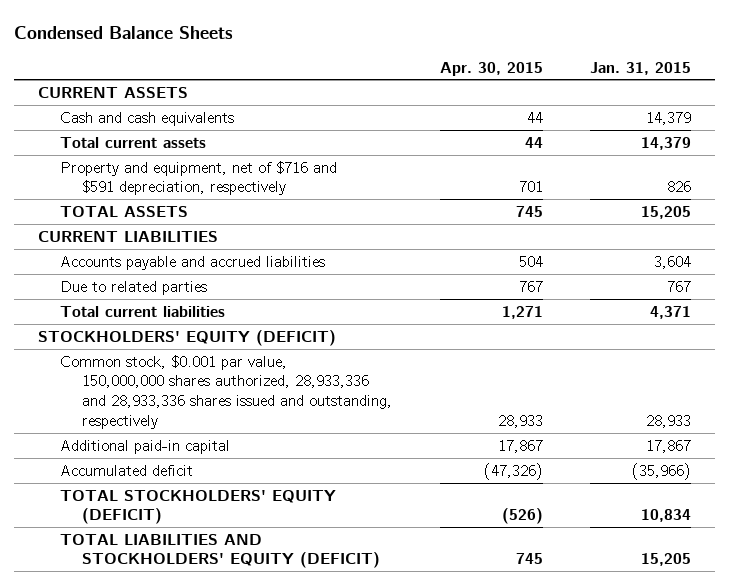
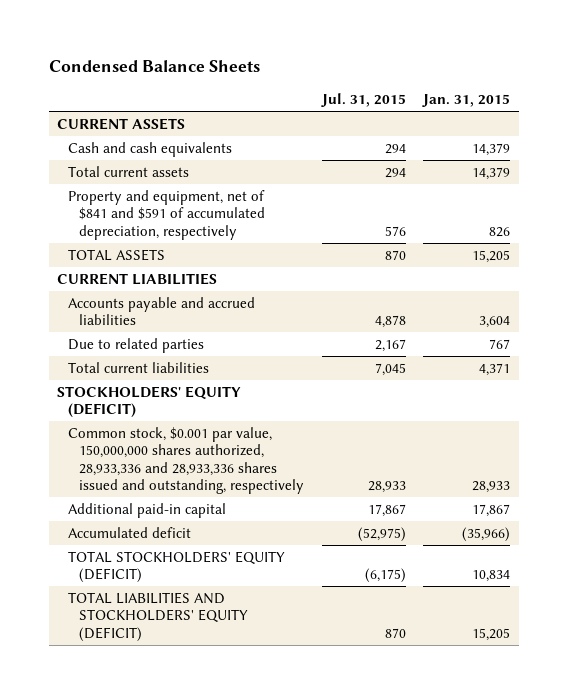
- | Apr. 30, 2015 | Jan. 31, 2015
+ | Jul. 31, 2015 | Jan. 31, 2015
- Property and equipment, net of $716 and $591 depreciation, respectively | 701 | 826
+ Property and equipment, net of $841 and $591 of accumulated depreciation, respectively | 576 | 826

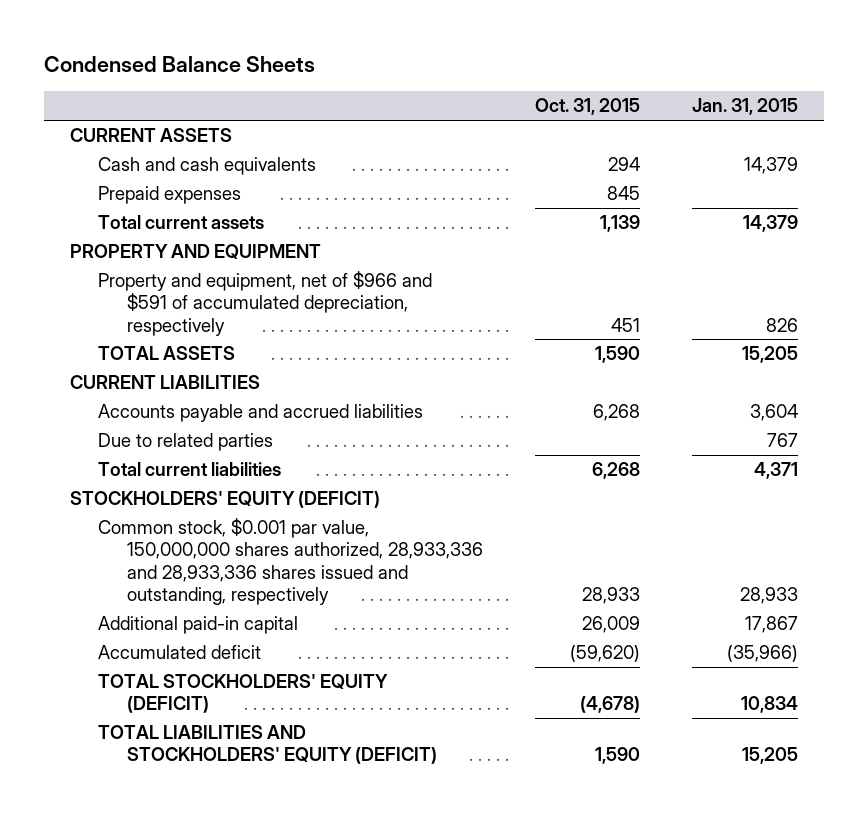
- | Jul. 31, 2015 | Jan. 31, 2015
+ | Oct. 31, 2015 | Jan. 31, 2015
+ Prepaid expenses | 845 |
- Property and equipment, net of $841 and $591 of accumulated depreciation, respectively | 576 | 826
+ PROPERTY AND EQUIPMENT
+ Property and equipment, net of $966 and $591 of accumulated depreciation, respectively | 451 | 826

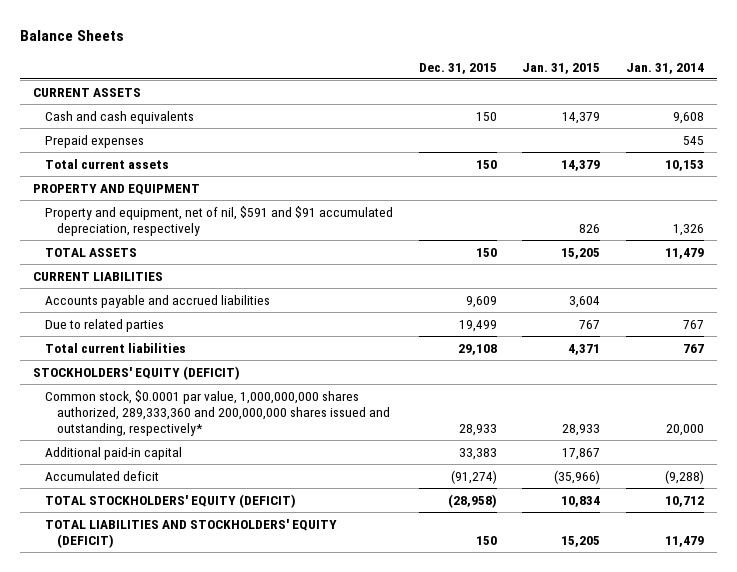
- Condensed Balance Sheets
+ Balance Sheets
- | Oct. 31, 2015 | Jan. 31, 2015
+ | Dec. 31, 2015 | Jan. 31, 2015 | Jan. 31, 2014
- Property and equipment, net of $966 and $591 of accumulated depreciation, respectively | 451 | 826
+ Property and equipment, net of nil, $591 and $91 accumulated depreciation, respectively | | 826 | 1,326
- Common stock, $0.001 par value, 150,000,000 shares authorized, 28,933,336 and 28,933,336 shares issued and outstanding, respectively | 28,933 | 28,933
+ Common stock, $0.0001 par value, 1,000,000,000 shares authorized, 289,333,360 and 200,000,000 shares issued and outstanding, respectively* | 28,933 | 28,933 | 20,000

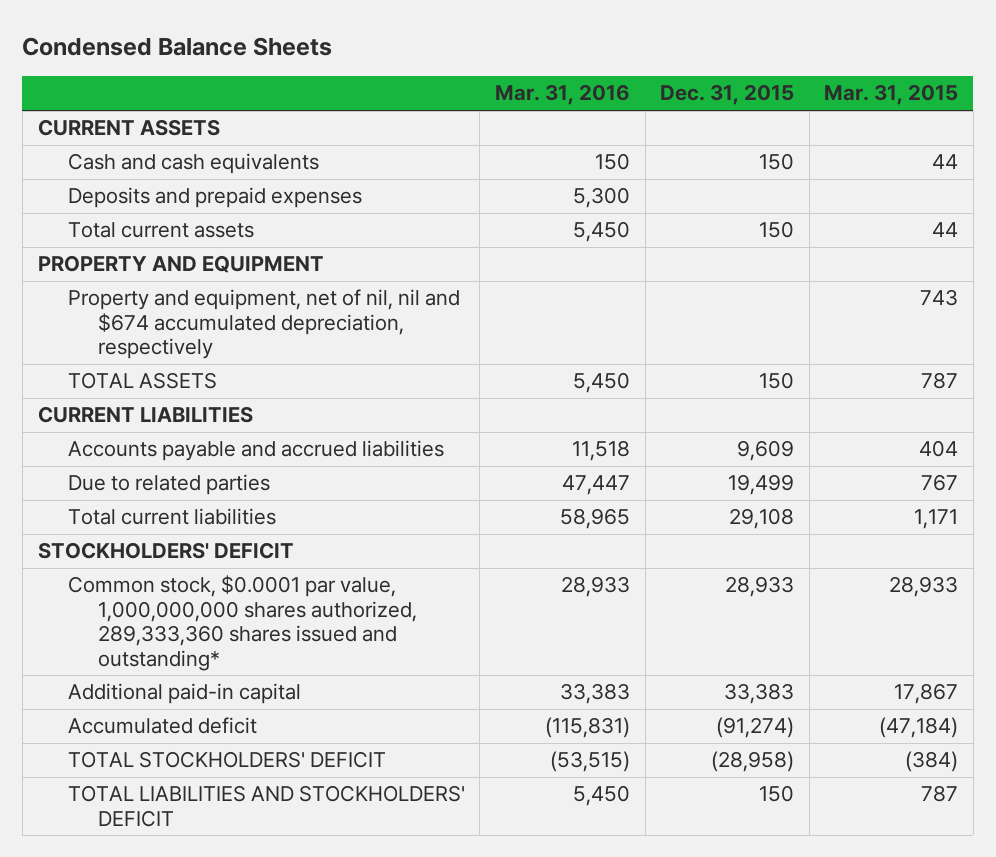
- Balance Sheets
+ Condensed Balance Sheets
- | Dec. 31, 2015 | Jan. 31, 2015 | Jan. 31, 2014
+ | Mar. 31, 2016 | Dec. 31, 2015 | Mar. 31, 2015
- Prepaid expenses | | | 545
+ Deposits and prepaid expenses | 5,300 | |
- Property and equipment, net of nil, $591 and $91 accumulated depreciation, respectively | | 826 | 1,326
+ Property and equipment, net of nil, nil and $674 accumulated depreciation, respectively | | | 743
- STOCKHOLDERS' EQUITY (DEFICIT)
- Common stock, $0.0001 par value, 1,000,000,000 shares authorized, 289,333,360 and 200,000,000 shares issued and outstanding, respectively* | 28,933 | 28,933 | 20,000
+ STOCKHOLDERS' DEFICIT
+ Common stock, $0.0001 par value, 1,000,000,000 shares authorized, 289,333,360 shares issued and outstanding* | 28,933 | 28,933 | 28,933
- TOTAL STOCKHOLDERS' EQUITY (DEFICIT) | (28,958) | 10,834 | 10,712
- TOTAL LIABILITIES AND STOCKHOLDERS' EQUITY (DEFICIT) | 150 | 15,205 | 11,479
+ TOTAL STOCKHOLDERS' DEFICIT | (53,515) | (28,958) | (384)
+ TOTAL LIABILITIES AND STOCKHOLDERS' DEFICIT | 5,450 | 150 | 787

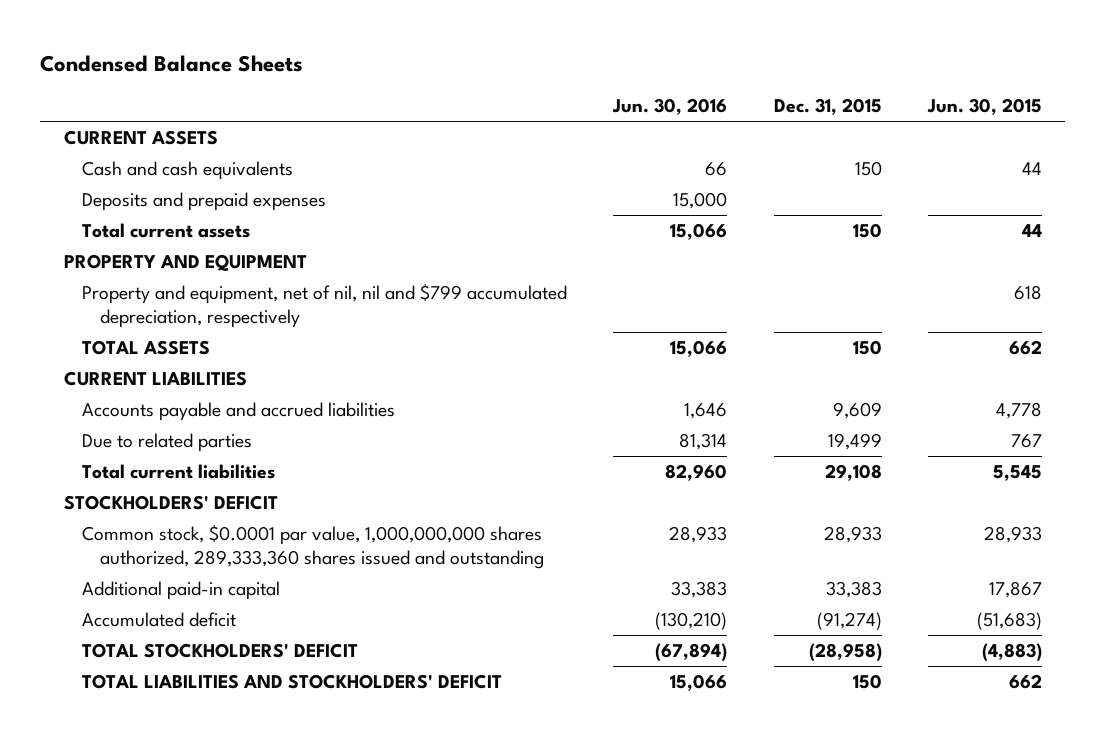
- | Mar. 31, 2016 | Dec. 31, 2015 | Mar. 31, 2015
+ | Jun. 30, 2016 | Dec. 31, 2015 | Jun. 30, 2015
- Property and equipment, net of nil, nil and $674 accumulated depreciation, respectively | | | 743
+ Property and equipment, net of nil, nil and $799 accumulated depreciation, respectively | | | 618
- Common stock, $0.0001 par value, 1,000,000,000 shares authorized, 289,333,360 shares issued and outstanding* | 28,933 | 28,933 | 28,933
+ Common stock, $0.0001 par value, 1,000,000,000 shares authorized, 289,333,360 shares issued and outstanding | 28,933 | 28,933 | 28,933

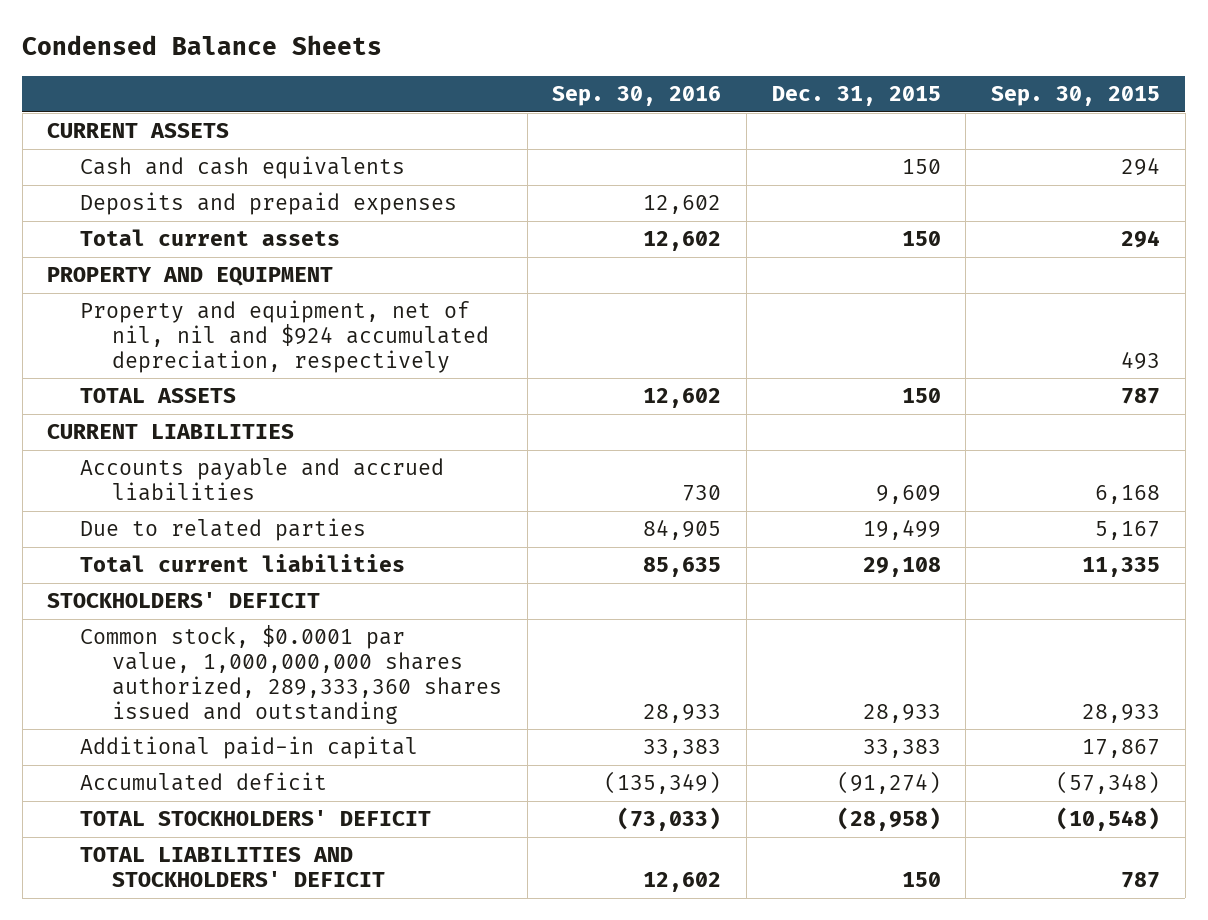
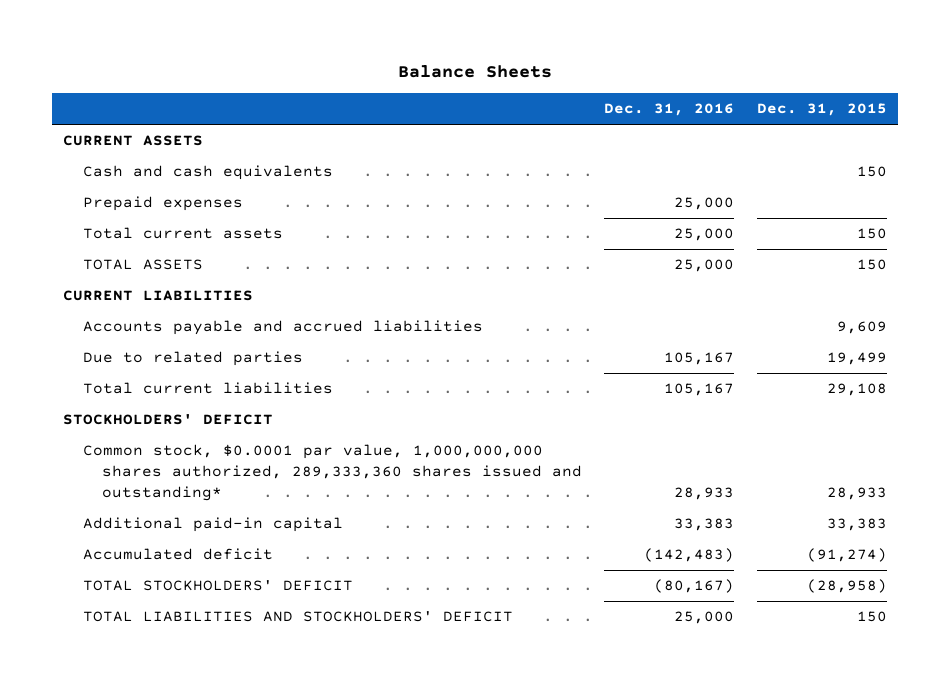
- Condensed Balance Sheets
+ Balance Sheets
- | Sep. 30, 2016 | Dec. 31, 2015 | Sep. 30, 2015
+ | Dec. 31, 2016 | Dec. 31, 2015
- Deposits and prepaid expenses | 12,602 | |
+ Prepaid expenses | 25,000 |
- PROPERTY AND EQUIPMENT
- Property and equipment, net of nil, nil and $924 accumulated depreciation, respectively | | | 493
- Common stock, $0.0001 par value, 1,000,000,000 shares authorized, 289,333,360 shares issued and outstanding | 28,933 | 28,933 | 28,933
+ Common stock, $0.0001 par value, 1,000,000,000 shares authorized, 289,333,360 shares issued and outstanding* | 28,933 | 28,933

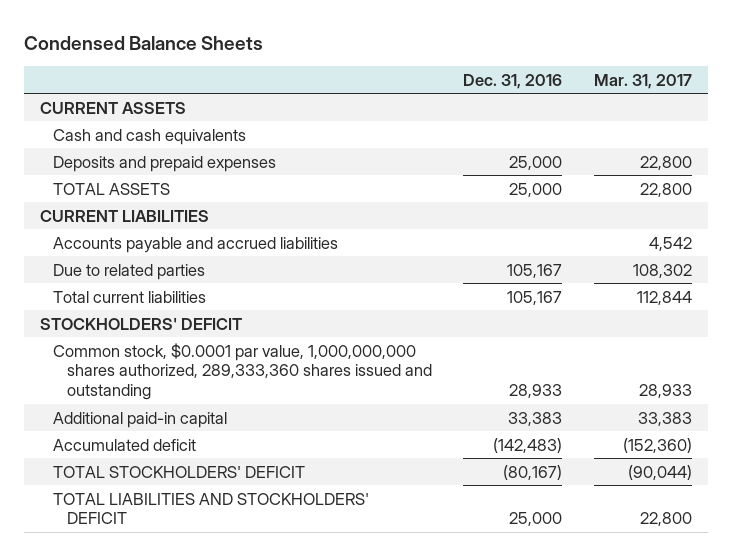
- Balance Sheets
+ Condensed Balance Sheets
- | Dec. 31, 2016 | Dec. 31, 2015
+ | Dec. 31, 2016 | Mar. 31, 2017
- Prepaid expenses | 25,000 |
- Total current assets | 25,000 | 150
+ Deposits and prepaid expenses | 25,000 | 22,800
- Common stock, $0.0001 par value, 1,000,000,000 shares authorized, 289,333,360 shares issued and outstanding* | 28,933 | 28,933
+ Common stock, $0.0001 par value, 1,000,000,000 shares authorized, 289,333,360 shares issued and outstanding | 28,933 | 28,933

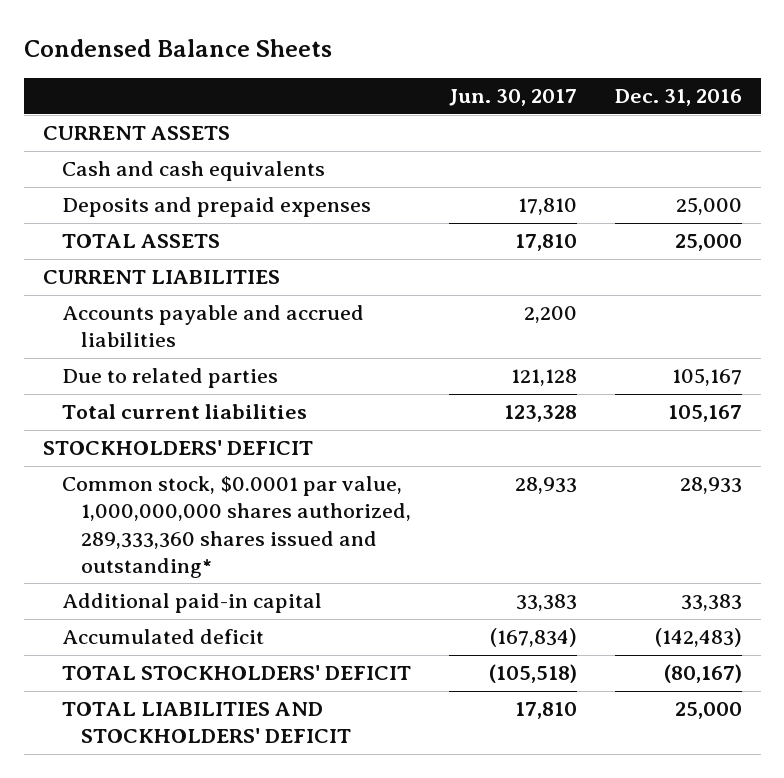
- | Dec. 31, 2016 | Mar. 31, 2017
+ | Jun. 30, 2017 | Dec. 31, 2016
- Common stock, $0.0001 par value, 1,000,000,000 shares authorized, 289,333,360 shares issued and outstanding | 28,933 | 28,933
+ Common stock, $0.0001 par value, 1,000,000,000 shares authorized, 289,333,360 shares issued and outstanding* | 28,933 | 28,933

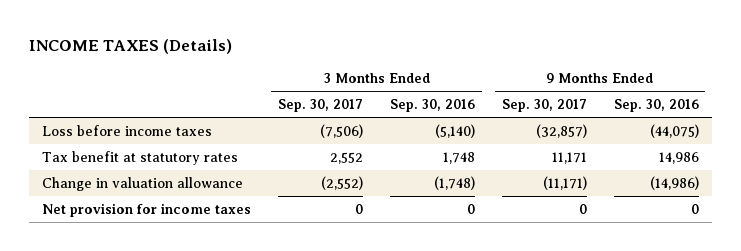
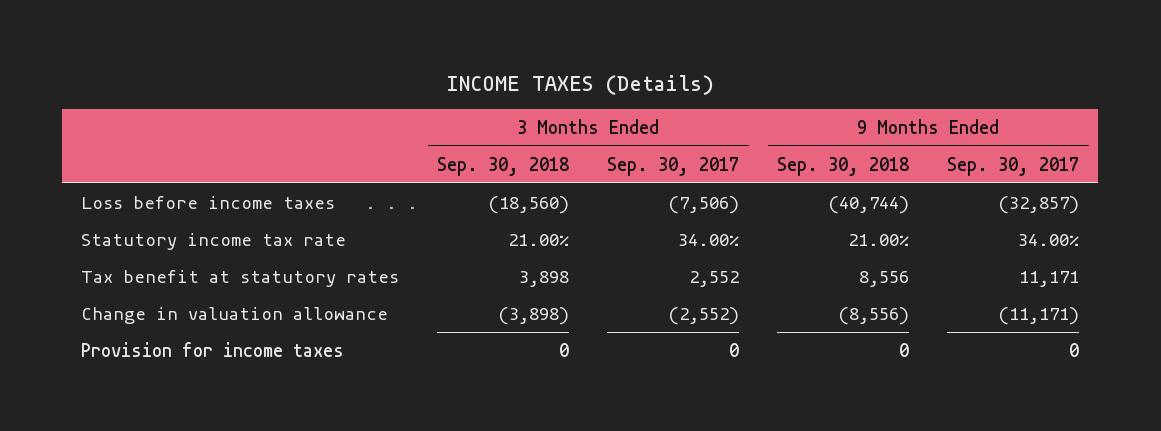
- | 3 Months Ended Sep. 30, 2017 | 3 Months Ended Sep. 30, 2016 | 9 Months Ended Sep. 30, 2017 | 9 Months Ended Sep. 30, 2016
+ | 3 Months Ended Sep. 30, 2018 | 3 Months Ended Sep. 30, 2017 | 9 Months Ended Sep. 30, 2018 | 9 Months Ended Sep. 30, 2017
+ Statutory income tax rate | 21.00% | 34.00% | 21.00% | 34.00%
- Net provision for income taxes | 0 | 0 | 0 | 0
+ Provision for income taxes | 0 | 0 | 0 | 0

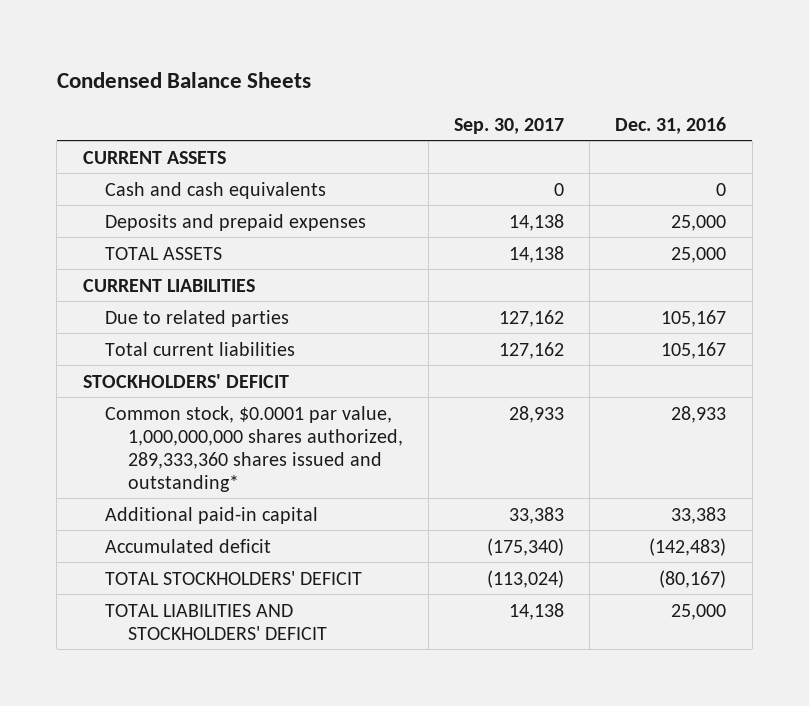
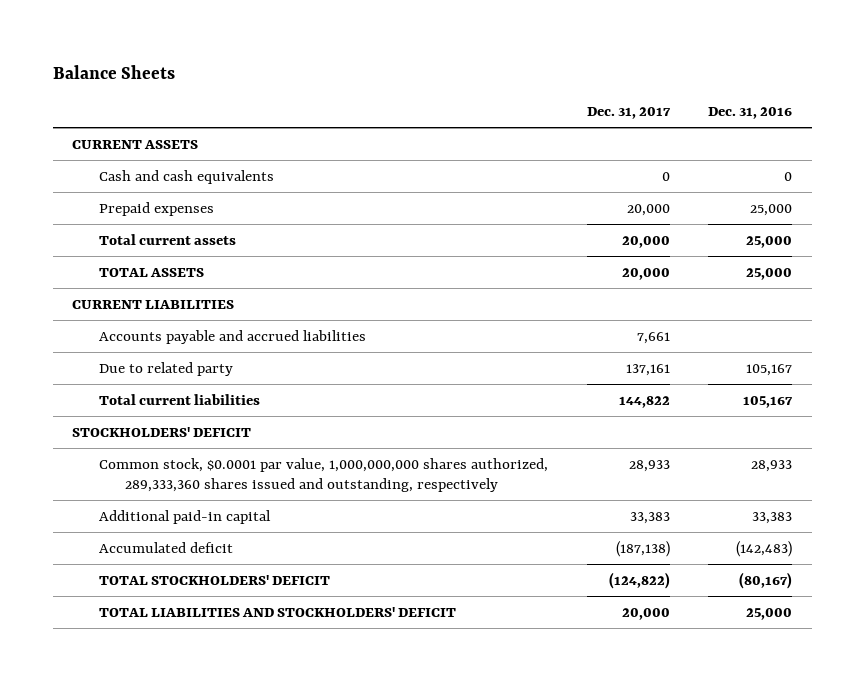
- Condensed Balance Sheets
+ Balance Sheets
- | Sep. 30, 2017 | Dec. 31, 2016
+ | Dec. 31, 2017 | Dec. 31, 2016
- Deposits and prepaid expenses | 14,138 | 25,000
+ Prepaid expenses | 20,000 | 25,000
+ Total current assets | 20,000 | 25,000
- Due to related parties | 127,162 | 105,167
+ Accounts payable and accrued liabilities | 7,661 |
+ Due to related party | 137,161 | 105,167
- Common stock, $0.0001 par value, 1,000,000,000 shares authorized, 289,333,360 shares issued and outstanding* | 28,933 | 28,933
+ Common stock, $0.0001 par value, 1,000,000,000 shares authorized, 289,333,360 shares issued and outstanding, respectively | 28,933 | 28,933

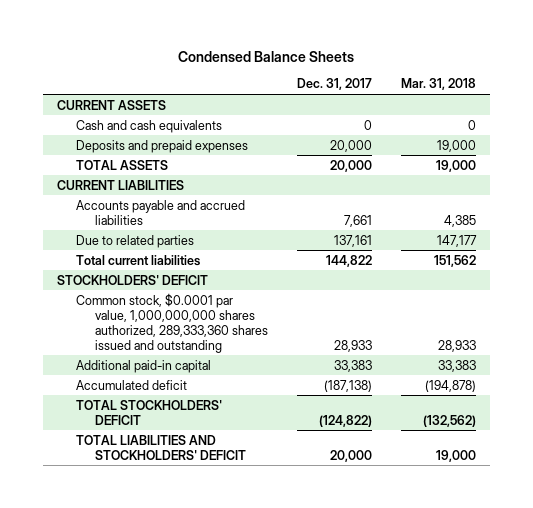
- Balance Sheets
+ Condensed Balance Sheets
- | Dec. 31, 2017 | Dec. 31, 2016
+ | Dec. 31, 2017 | Mar. 31, 2018
- Prepaid expenses | 20,000 | 25,000
- Total current assets | 20,000 | 25,000
+ Deposits and prepaid expenses | 20,000 | 19,000
- Due to related party | 137,161 | 105,167
+ Due to related parties | 137,161 | 147,177
- Common stock, $0.0001 par value, 1,000,000,000 shares authorized, 289,333,360 shares issued and outstanding, respectively | 28,933 | 28,933
+ Common stock, $0.0001 par value, 1,000,000,000 shares authorized, 289,333,360 shares issued and outstanding | 28,933 | 28,933

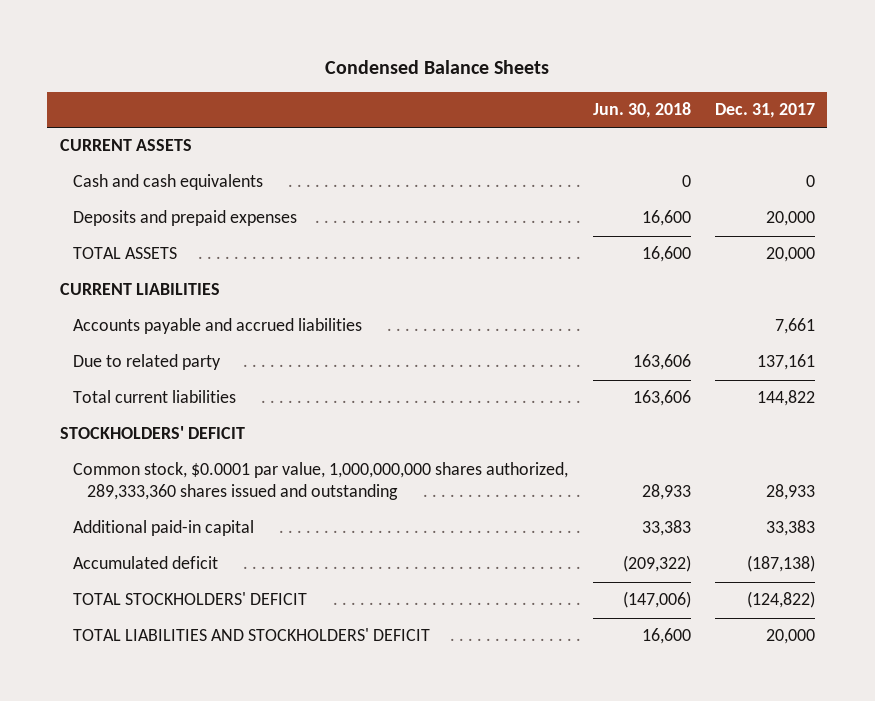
- | Dec. 31, 2017 | Mar. 31, 2018
+ | Jun. 30, 2018 | Dec. 31, 2017
- Due to related parties | 137,161 | 147,177
+ Due to related party | 163,606 | 137,161

